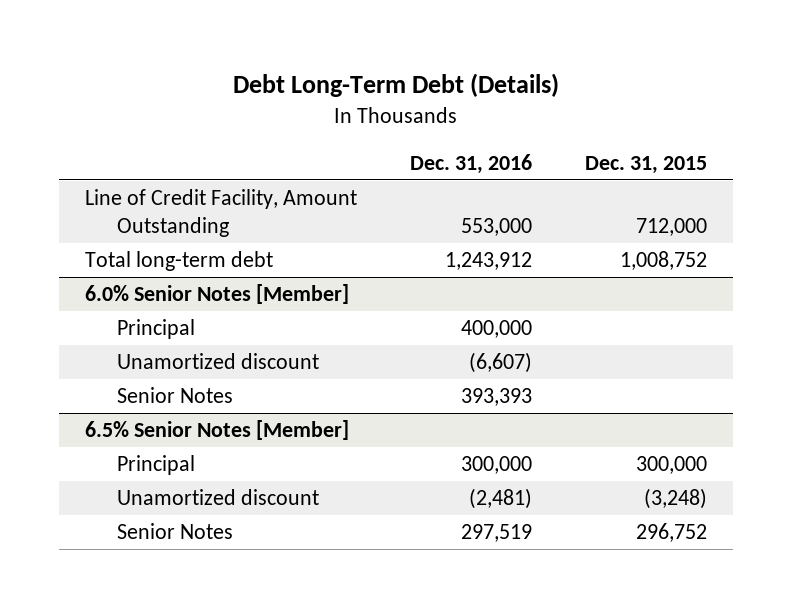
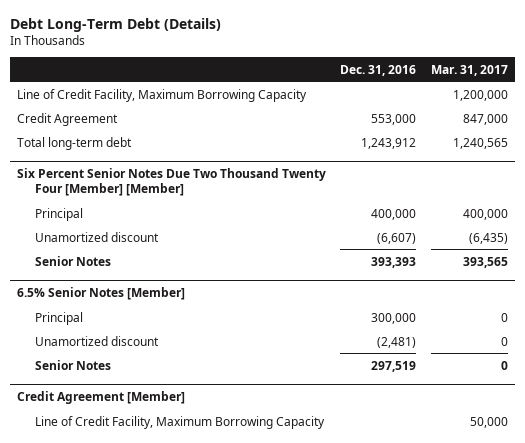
- | Dec. 31, 2016 | Dec. 31, 2015
+ | Dec. 31, 2016 | Mar. 31, 2017
- Line of Credit Facility, Amount Outstanding | 553,000 | 712,000
+ Line of Credit Facility, Maximum Borrowing Capacity | | 1,200,000
+ Credit Agreement | 553,000 | 847,000
- 6.0% Senior Notes [Member]
+ Six Percent Senior Notes Due Two Thousand Twenty Four [Member] [Member]
+ Credit Agreement [Member]
+ Line of Credit Facility, Maximum Borrowing Capacity | | 50,000

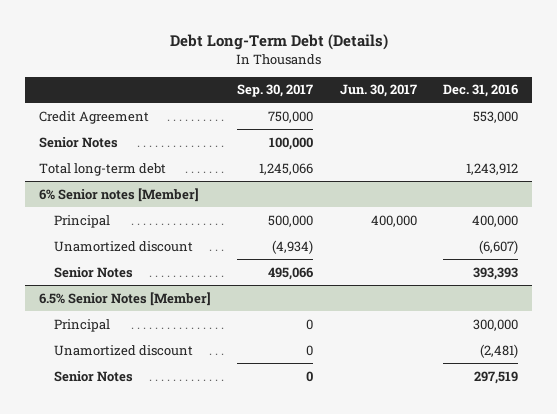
- | Dec. 31, 2016 | Mar. 31, 2017
+ | Sep. 30, 2017 | Jun. 30, 2017 | Dec. 31, 2016
- Line of Credit Facility, Maximum Borrowing Capacity | | 1,200,000
+ Senior Notes | 100,000 | |
- Six Percent Senior Notes Due Two Thousand Twenty Four [Member] [Member]
+ 6% Senior notes [Member]
- Credit Agreement [Member]
- Line of Credit Facility, Maximum Borrowing Capacity | | 50,000

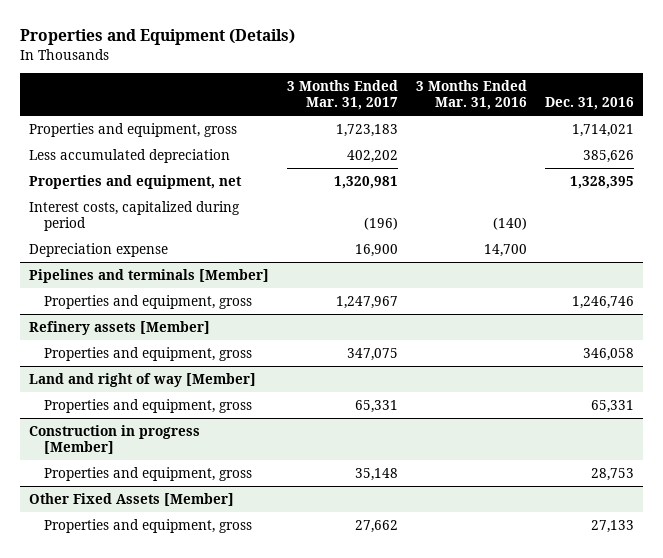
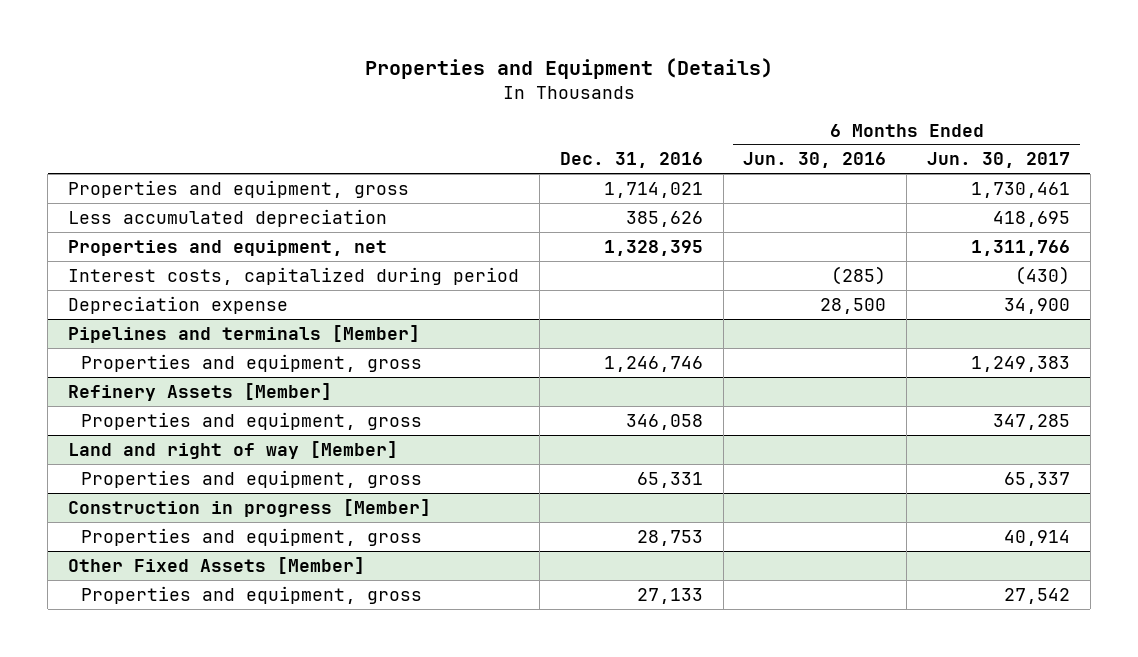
- | 3 Months Ended Mar. 31, 2017 | 3 Months Ended Mar. 31, 2016 | Dec. 31, 2016
+ | Dec. 31, 2016 | 6 Months Ended Jun. 30, 2016 | 6 Months Ended Jun. 30, 2017
- Refinery assets [Member]
+ Refinery Assets [Member]

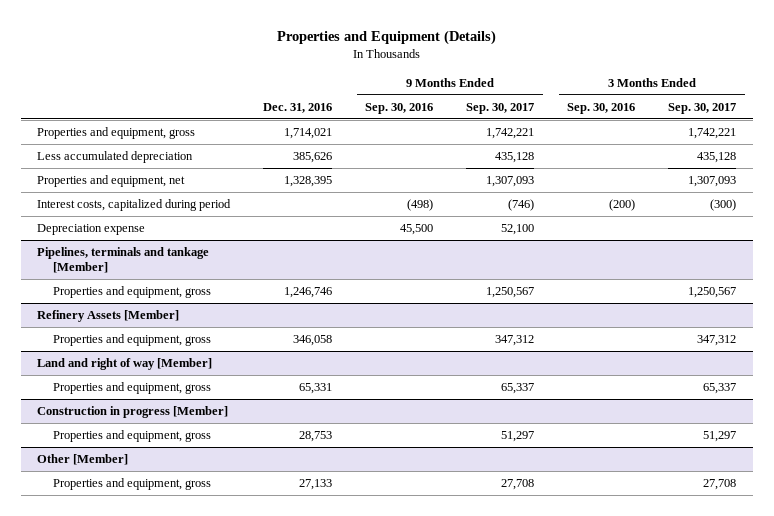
- | Dec. 31, 2016 | 6 Months Ended Jun. 30, 2016 | 6 Months Ended Jun. 30, 2017
+ | Dec. 31, 2016 | 9 Months Ended Sep. 30, 2016 | 9 Months Ended Sep. 30, 2017 | 3 Months Ended Sep. 30, 2016 | 3 Months Ended Sep. 30, 2017
- Pipelines and terminals [Member]
+ Pipelines, terminals and tankage [Member]
- Other Fixed Assets [Member]
+ Other [Member]

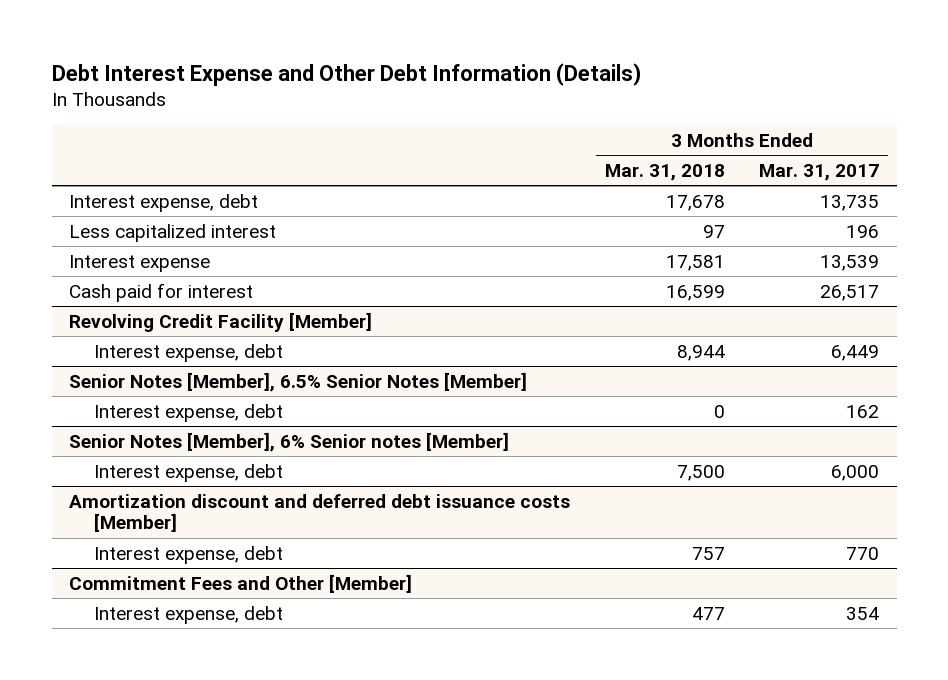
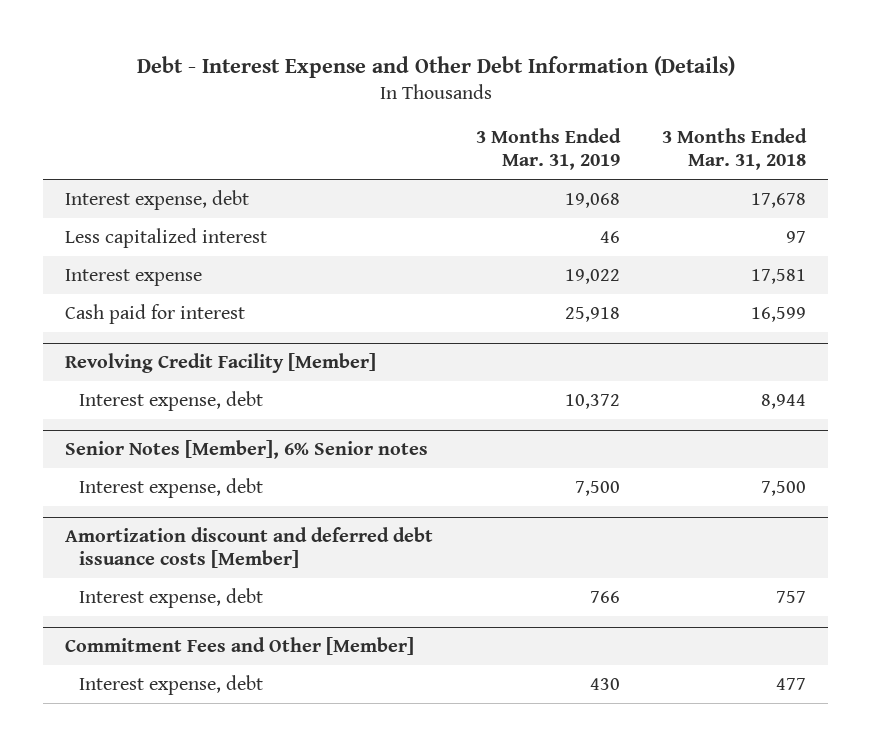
- Debt Interest Expense and Other Debt Information (Details)
+ Debt - Interest Expense and Other Debt Information (Details)
- | 3 Months Ended Mar. 31, 2018 | 3 Months Ended Mar. 31, 2017
+ | 3 Months Ended Mar. 31, 2019 | 3 Months Ended Mar. 31, 2018
- Senior Notes [Member], 6.5% Senior Notes [Member]
- Interest expense, debt | 0 | 162
- Senior Notes [Member], 6% Senior notes [Member]
+ Senior Notes [Member], 6% Senior notes

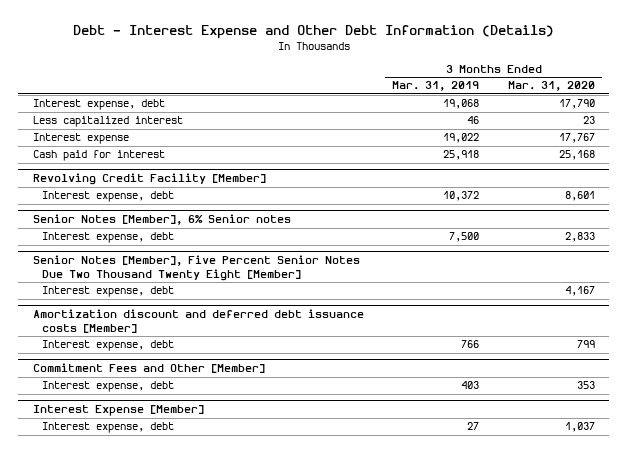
- | 3 Months Ended Mar. 31, 2019 | 3 Months Ended Mar. 31, 2018
+ | 3 Months Ended Mar. 31, 2019 | 3 Months Ended Mar. 31, 2020
+ Senior Notes [Member], Five Percent Senior Notes Due Two Thousand Twenty Eight [Member]
+ Interest expense, debt | | 4,167
@ Commitment Fees and Other [Member]
- Interest expense, debt | 430 | 477
+ Interest expense, debt | 403 | 353
+ Interest Expense [Member]
+ Interest expense, debt | 27 | 1,037

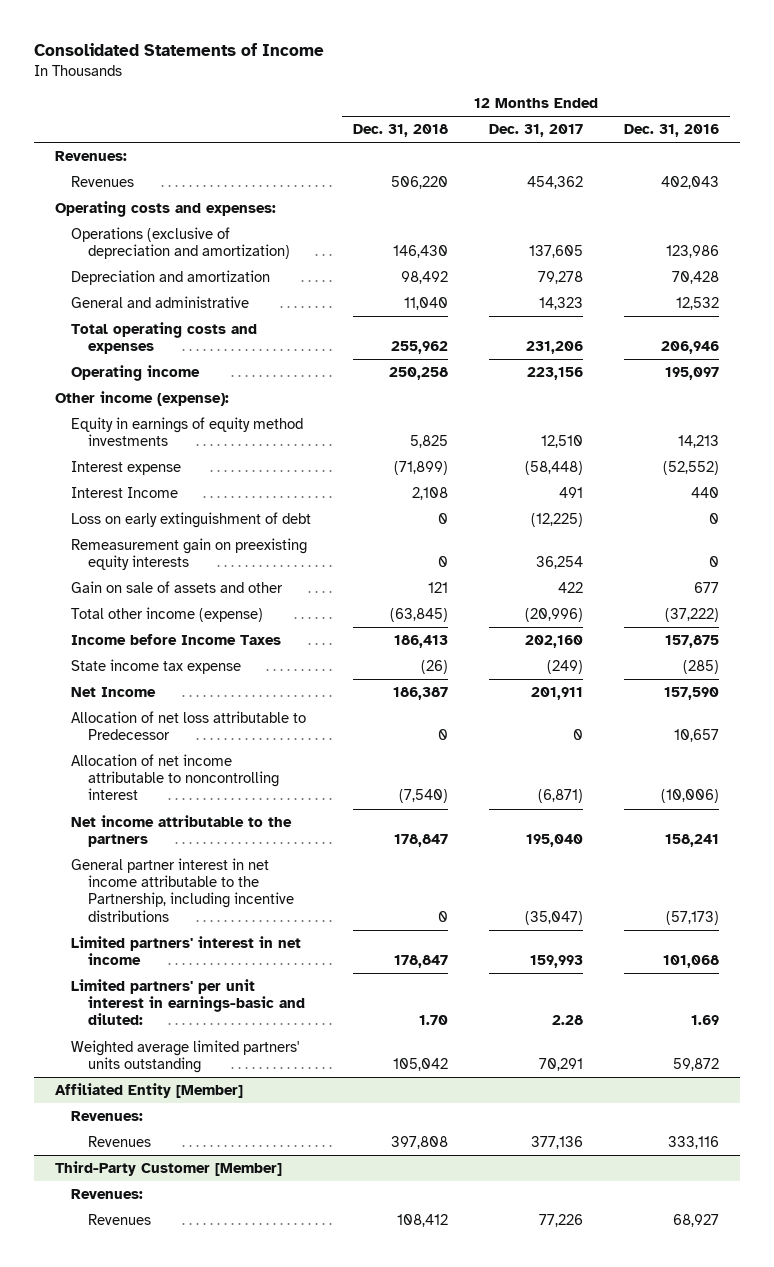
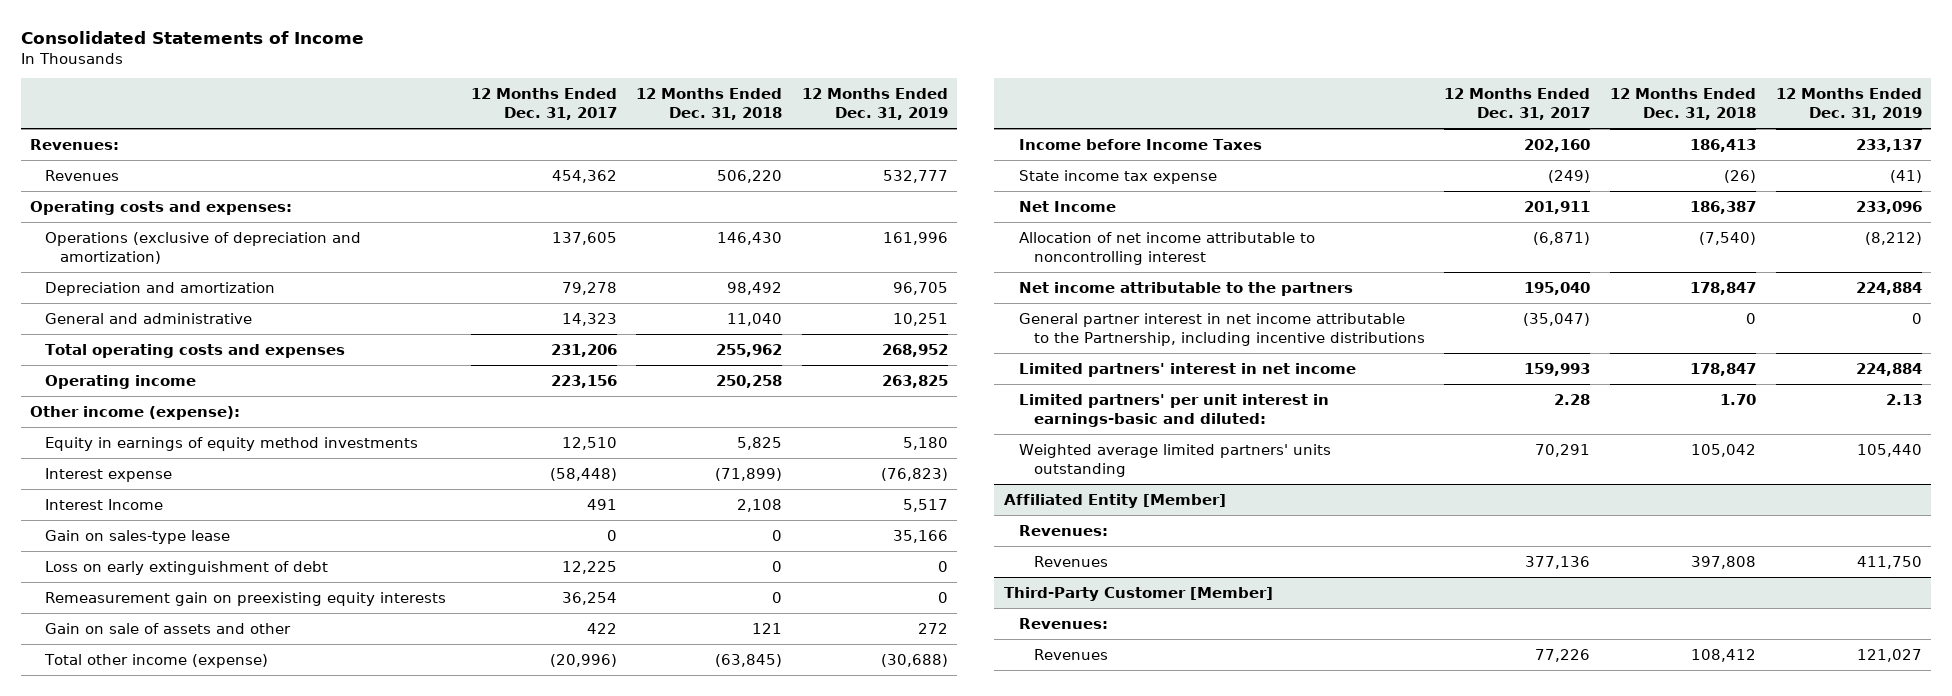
- | 12 Months Ended Dec. 31, 2018 | 12 Months Ended Dec. 31, 2017 | 12 Months Ended Dec. 31, 2016
+ | 12 Months Ended Dec. 31, 2017 | 12 Months Ended Dec. 31, 2018 | 12 Months Ended Dec. 31, 2019
- Loss on early extinguishment of debt | 0 | (12,225) | 0
+ Gain on sales-type lease | 0 | 0 | 35,166
+ Loss on early extinguishment of debt | 12,225 | 0 | 0
- Allocation of net loss attributable to Predecessor | 0 | 0 | 10,657

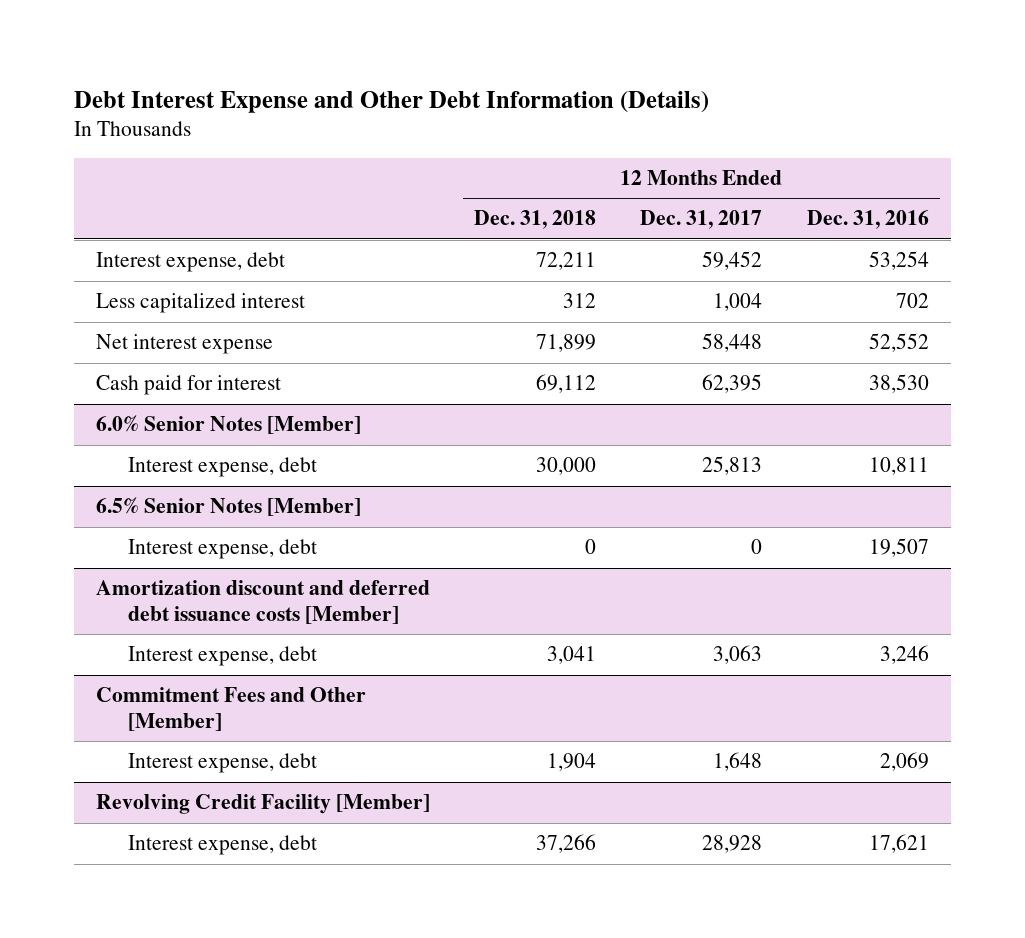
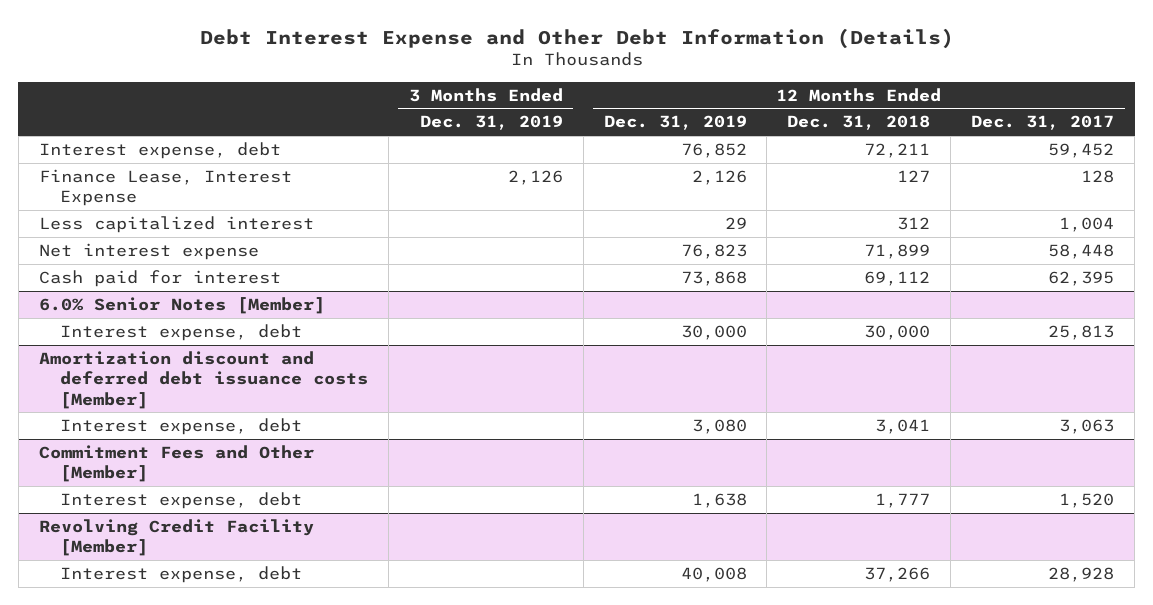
- | 12 Months Ended Dec. 31, 2018 | 12 Months Ended Dec. 31, 2017 | 12 Months Ended Dec. 31, 2016
+ | 3 Months Ended Dec. 31, 2019 | 12 Months Ended Dec. 31, 2019 | 12 Months Ended Dec. 31, 2018 | 12 Months Ended Dec. 31, 2017
+ Finance Lease, Interest Expense | 2,126 | 2,126 | 127 | 128
- 6.5% Senior Notes [Member]
- Interest expense, debt | 0 | 0 | 19,507
@ Commitment Fees and Other [Member]
- Interest expense, debt | 1,904 | 1,648 | 2,069
+ Interest expense, debt | | 1,638 | 1,777 | 1,520

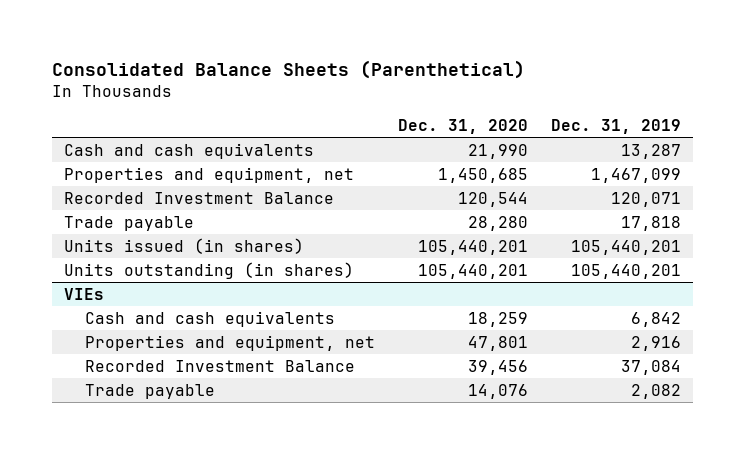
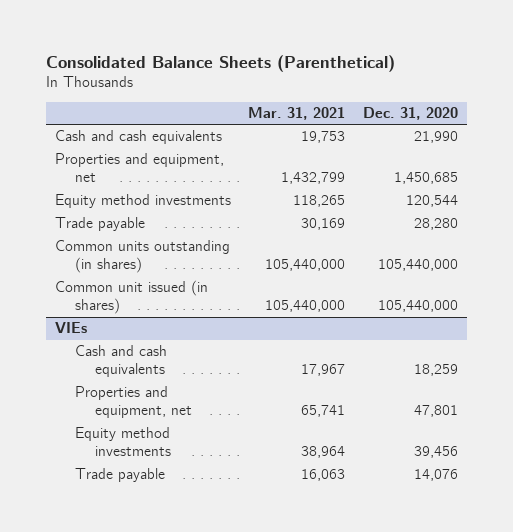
- | Dec. 31, 2020 | Dec. 31, 2019
+ | Mar. 31, 2021 | Dec. 31, 2020
- Recorded Investment Balance | 120,544 | 120,071
+ Equity method investments | 118,265 | 120,544
- Units issued (in shares) | 105,440,201 | 105,440,201
- Units outstanding (in shares) | 105,440,201 | 105,440,201
+ Common units outstanding (in shares) | 105,440,000 | 105,440,000
+ Common unit issued (in shares) | 105,440,000 | 105,440,000
@ VIEs
- Recorded Investment Balance | 39,456 | 37,084
+ Equity method investments | 38,964 | 39,456

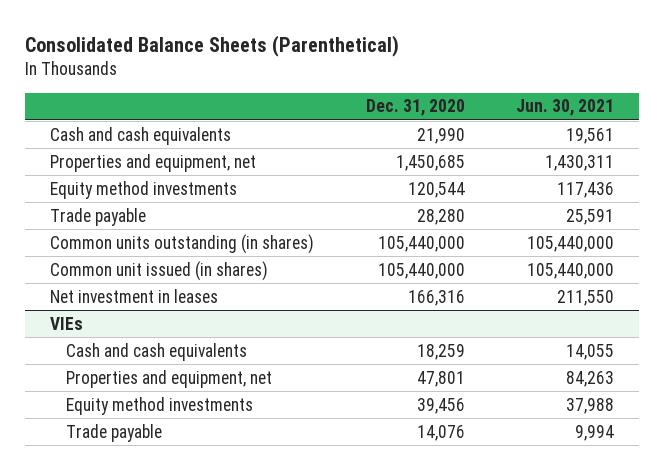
- | Mar. 31, 2021 | Dec. 31, 2020
+ | Dec. 31, 2020 | Jun. 30, 2021
+ Net investment in leases | 166,316 | 211,550

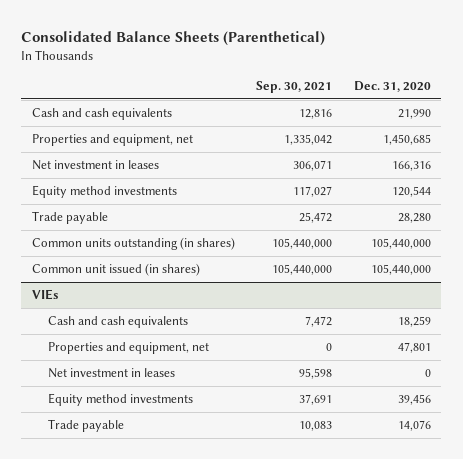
- | Dec. 31, 2020 | Jun. 30, 2021
+ | Sep. 30, 2021 | Dec. 31, 2020
moved up: Net investment in leases | 306,071 | 166,316
@ VIEs
+ Net investment in leases | 95,598 | 0

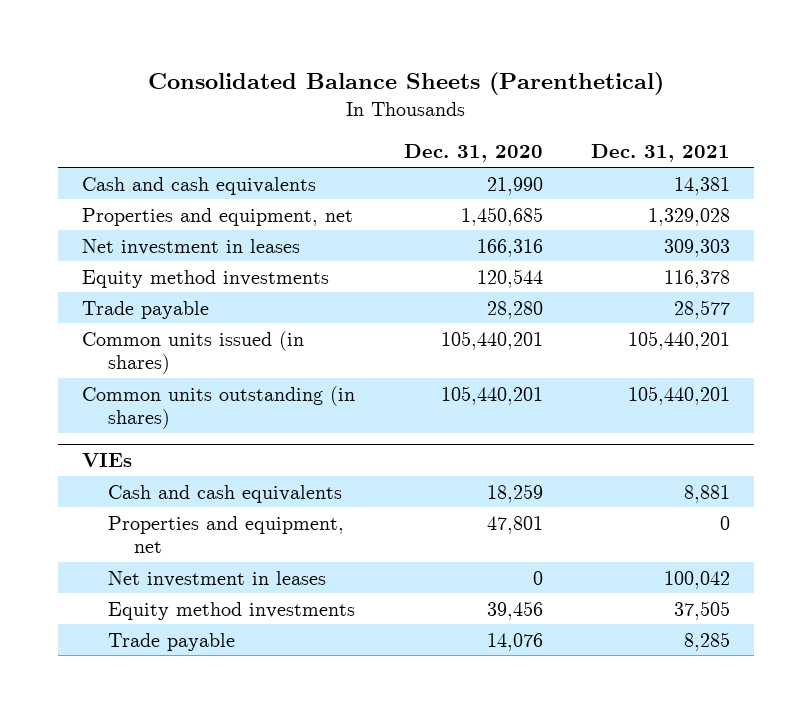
- | Sep. 30, 2021 | Dec. 31, 2020
+ | Dec. 31, 2020 | Dec. 31, 2021
- Common units outstanding (in shares) | 105,440,000 | 105,440,000
- Common unit issued (in shares) | 105,440,000 | 105,440,000
+ Common units issued (in shares) | 105,440,201 | 105,440,201
+ Common units outstanding (in shares) | 105,440,201 | 105,440,201

